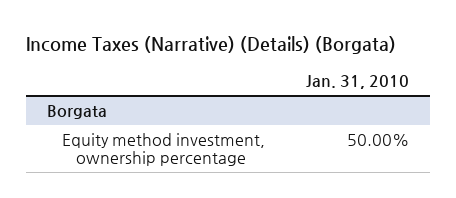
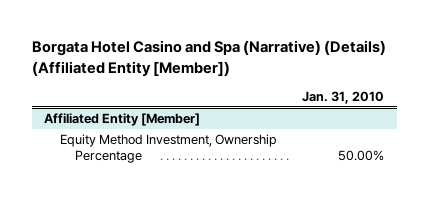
- Income Taxes (Narrative) (Details) (Borgata)
+ Borgata Hotel Casino and Spa (Narrative) (Details) (Affiliated Entity [Member])
- Borgata
- Equity method investment, ownership percentage | 50.00%
+ Affiliated Entity [Member]
+ Equity Method Investment, Ownership Percentage | 50.00%

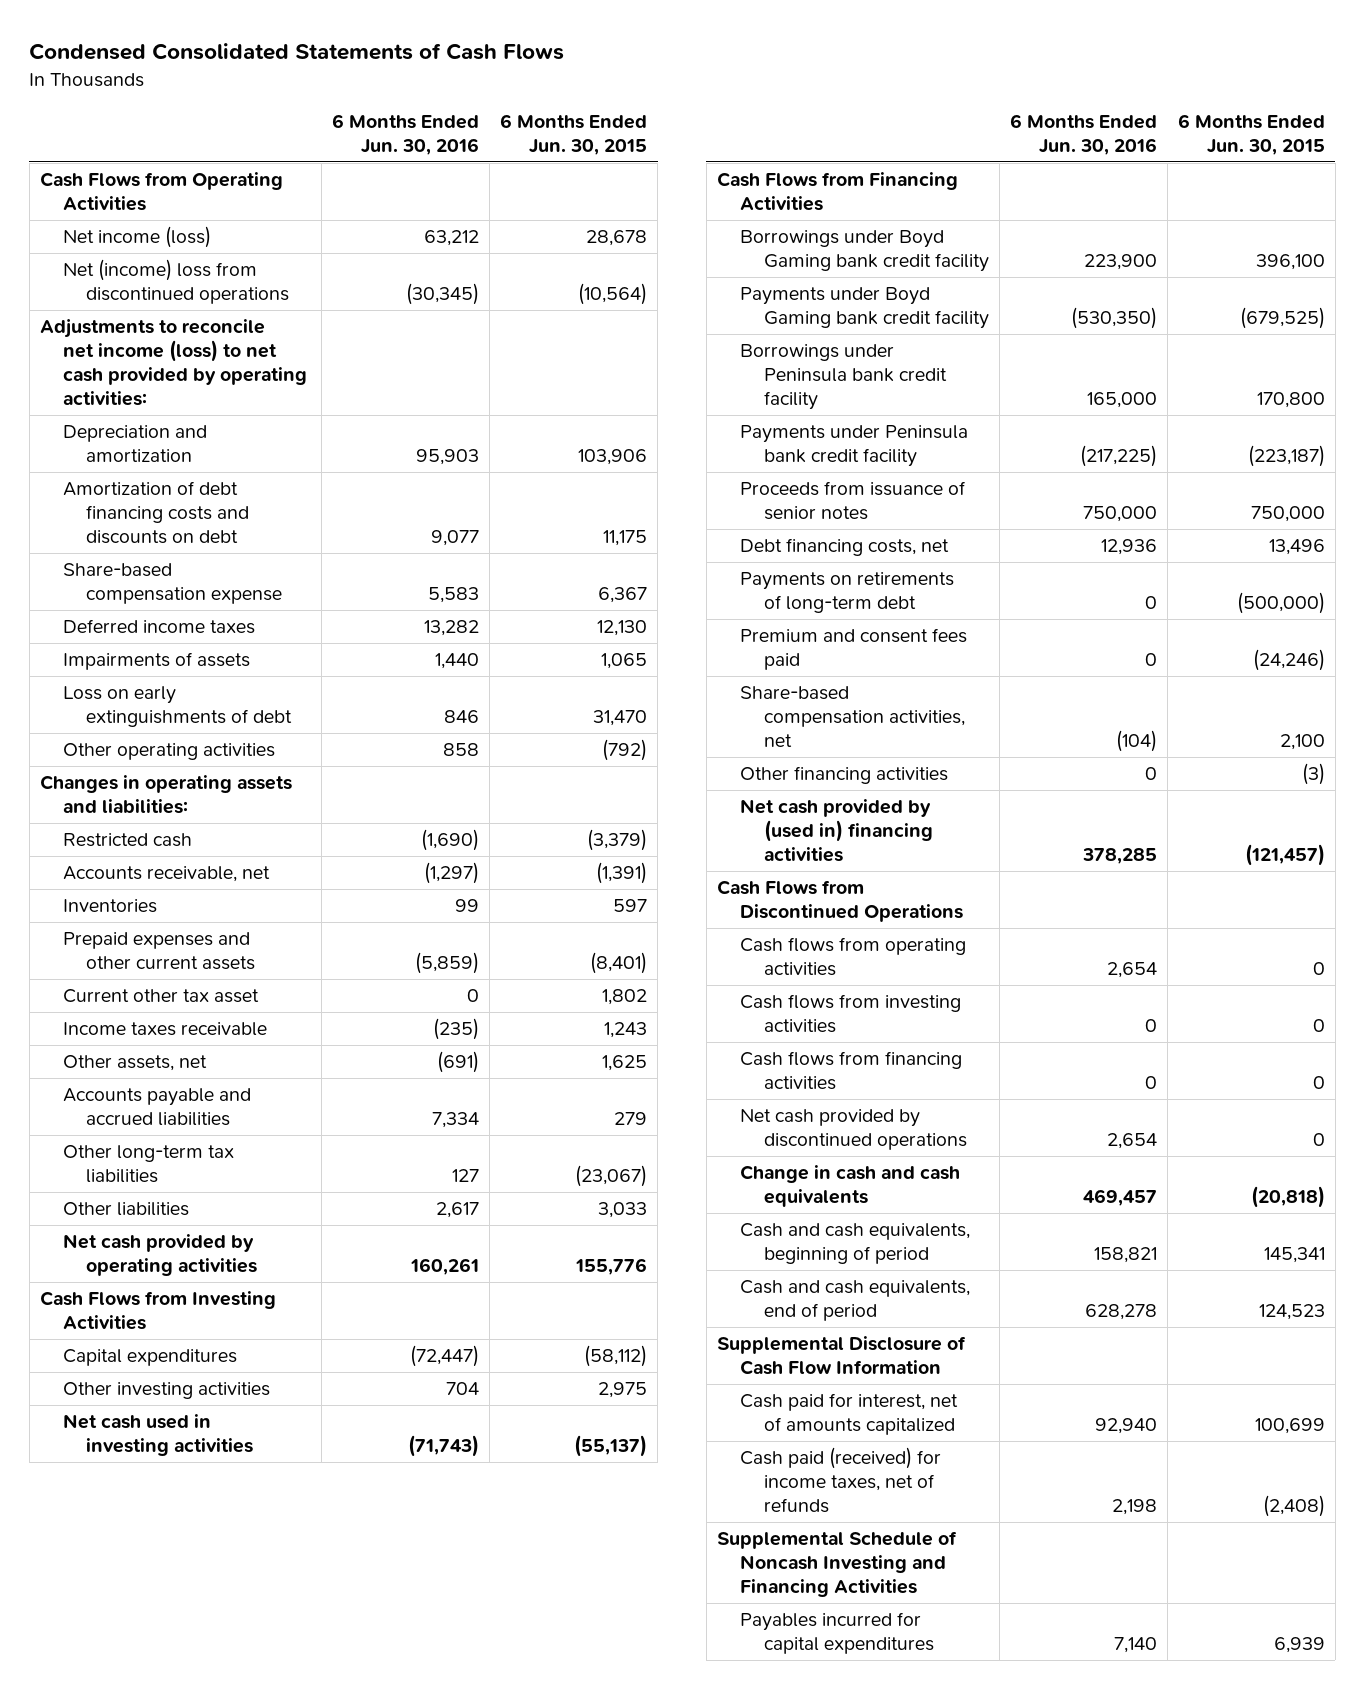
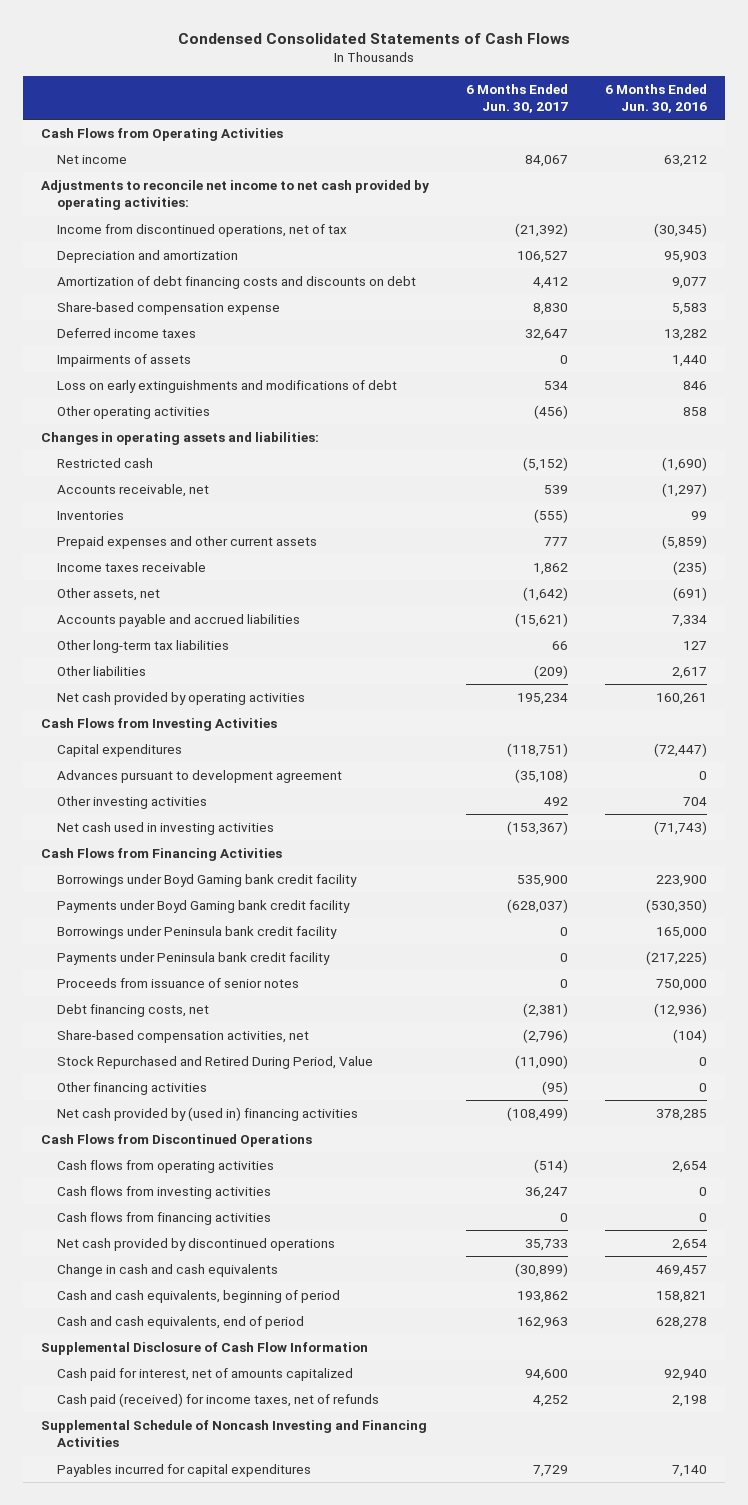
- | 6 Months Ended Jun. 30, 2016 | 6 Months Ended Jun. 30, 2015
+ | 6 Months Ended Jun. 30, 2017 | 6 Months Ended Jun. 30, 2016
- Net income (loss) | 63,212 | 28,678
- Net (income) loss from discontinued operations | (30,345) | (10,564)
- Adjustments to reconcile net income (loss) to net cash provided by operating activities:
+ Net income | 84,067 | 63,212
+ Adjustments to reconcile net income to net cash provided by operating activities:
+ Income from discontinued operations, net of tax | (21,392) | (30,345)
- Loss on early extinguishments of debt | 846 | 31,470
+ Loss on early extinguishments and modifications of debt | 534 | 846
- Current other tax asset | 0 | 1,802
+ Advances pursuant to development agreement | (35,108) | 0
- Debt financing costs, net | 12,936 | 13,496
- Payments on retirements of long-term debt | 0 | (500,000)
- Premium and consent fees paid | 0 | (24,246)
+ Debt financing costs, net | (2,381) | (12,936)
+ Stock Repurchased and Retired During Period, Value | (11,090) | 0

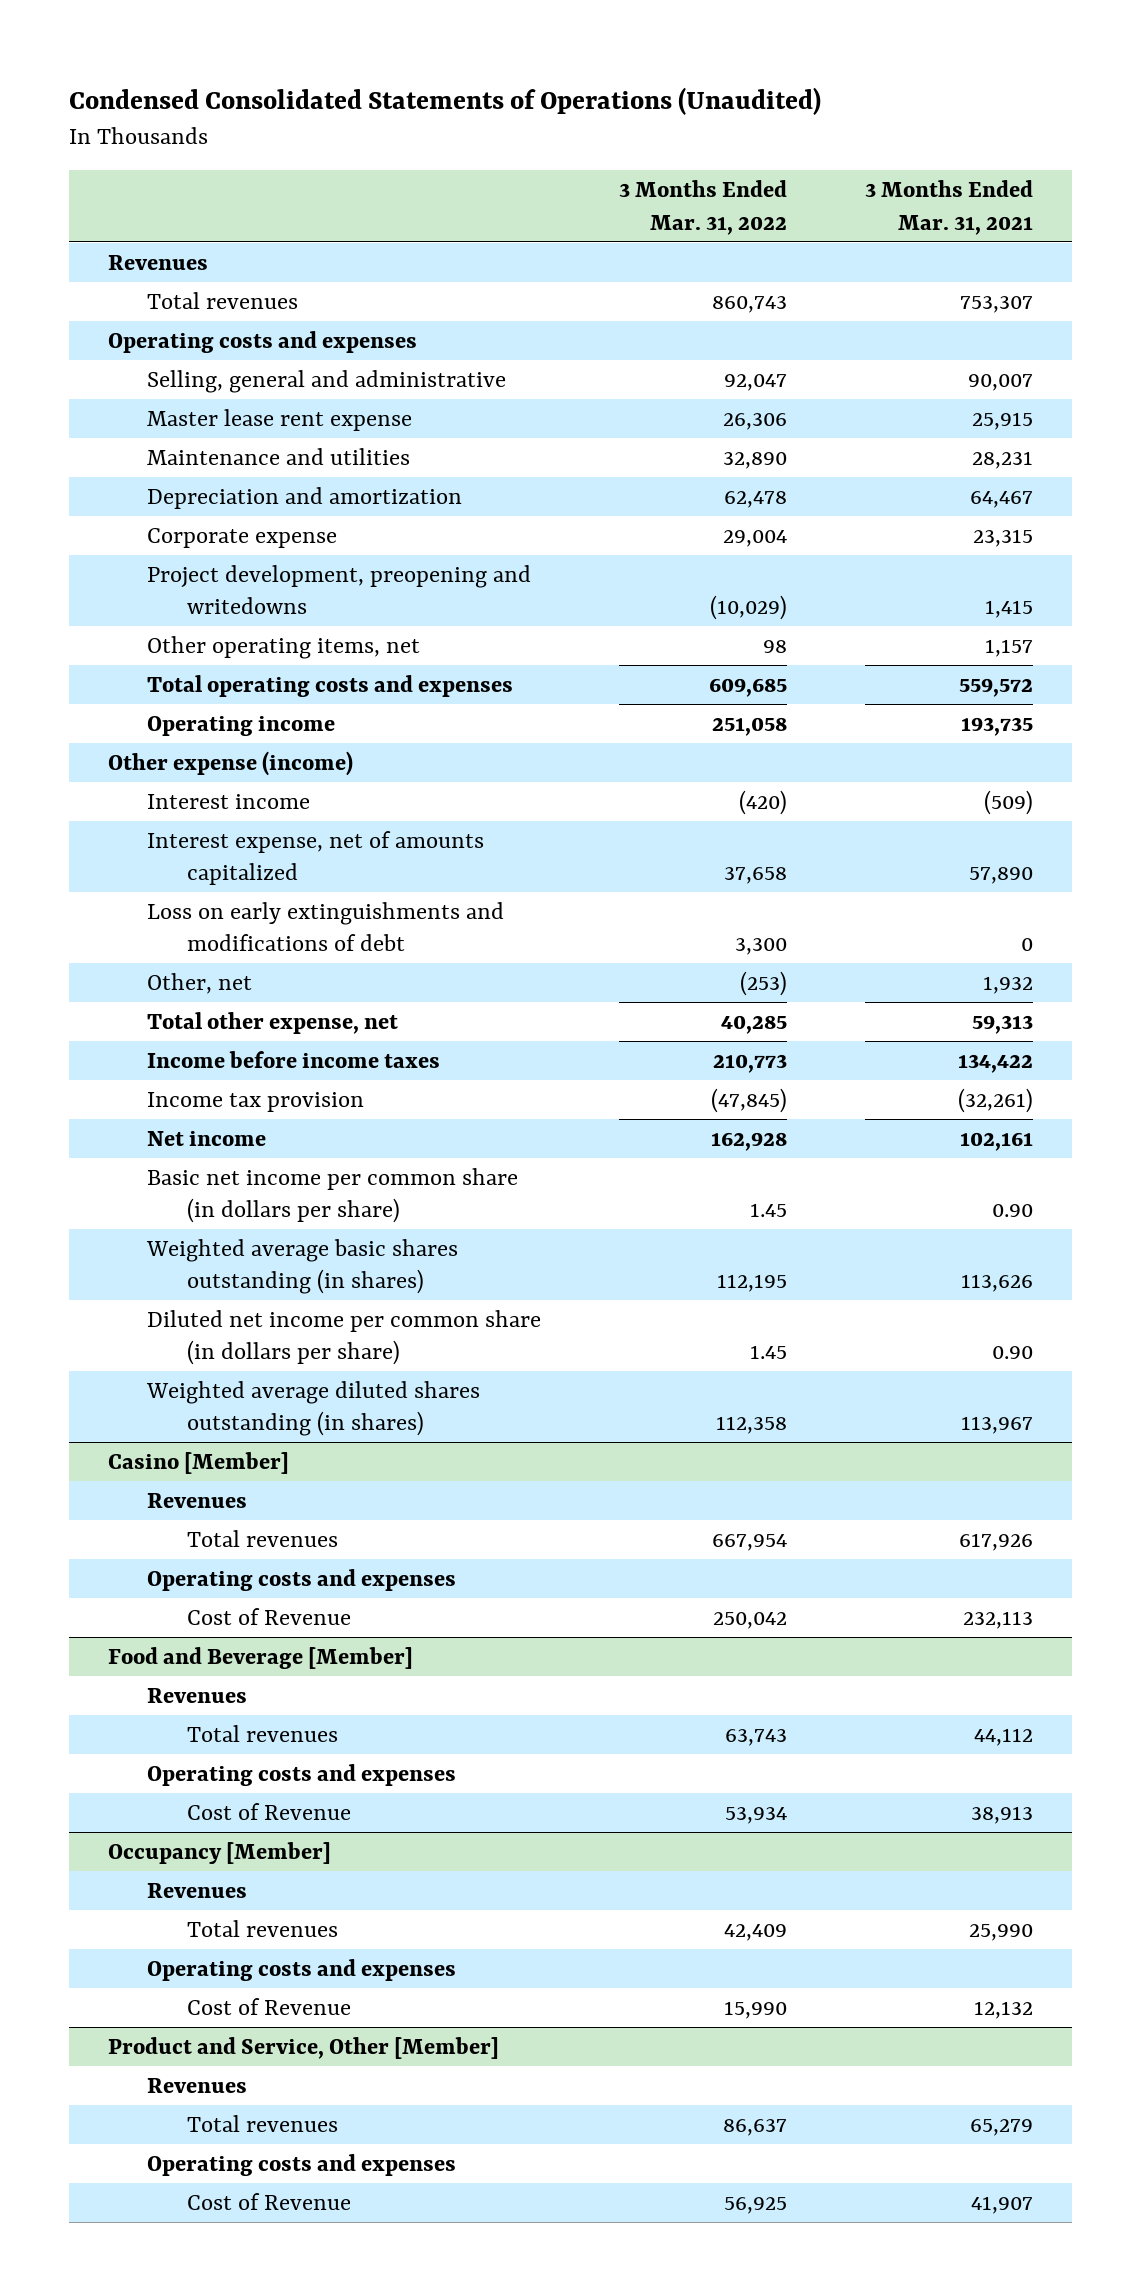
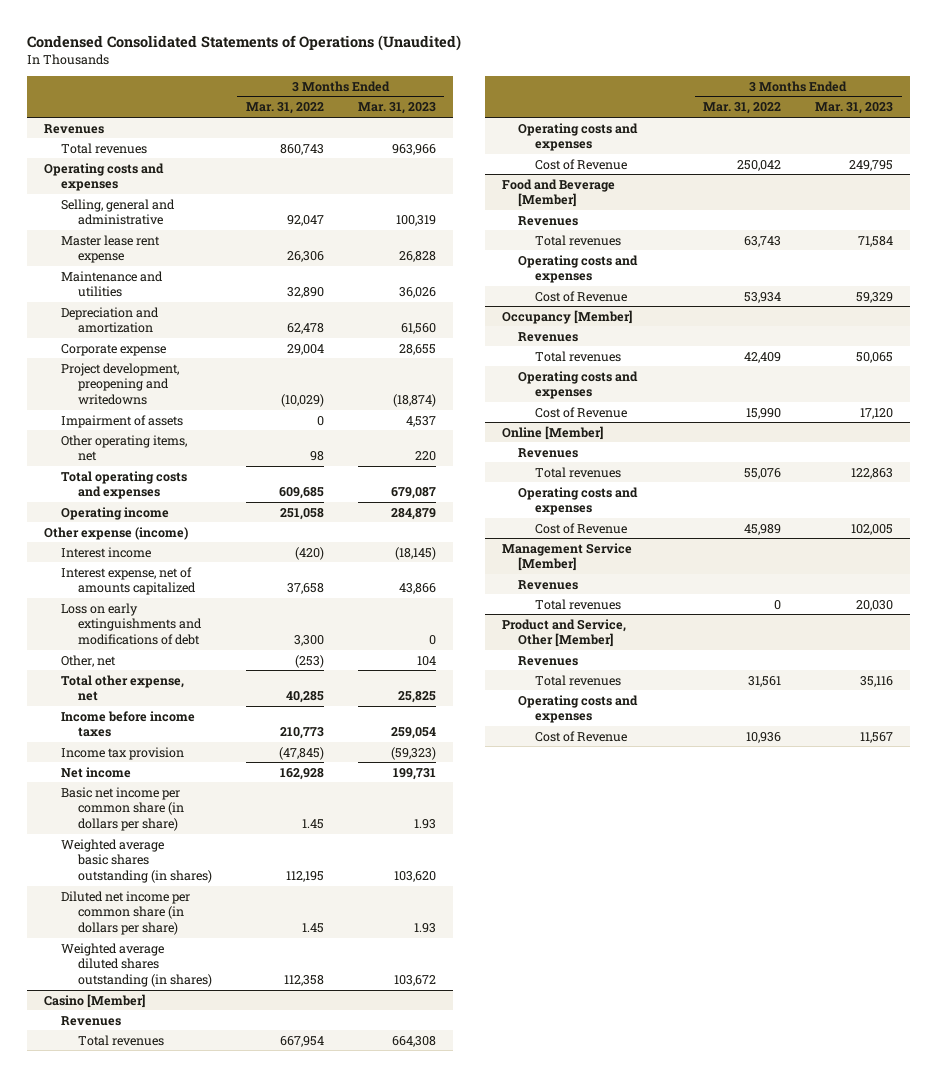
- | 3 Months Ended Mar. 31, 2022 | 3 Months Ended Mar. 31, 2021
+ | 3 Months Ended Mar. 31, 2022 | 3 Months Ended Mar. 31, 2023
+ Impairment of assets | 0 | 4,537
+ Online [Member]
+ Revenues
+ Total revenues | 55,076 | 122,863
+ Operating costs and expenses
+ Cost of Revenue | 45,989 | 102,005
+ Management Service [Member]
+ Revenues
+ Total revenues | 0 | 20,030
@ Product and Service, Other [Member]
- Total revenues | 86,637 | 65,279
+ Total revenues | 31,561 | 35,116
- Cost of Revenue | 56,925 | 41,907
+ Cost of Revenue | 10,936 | 11,567

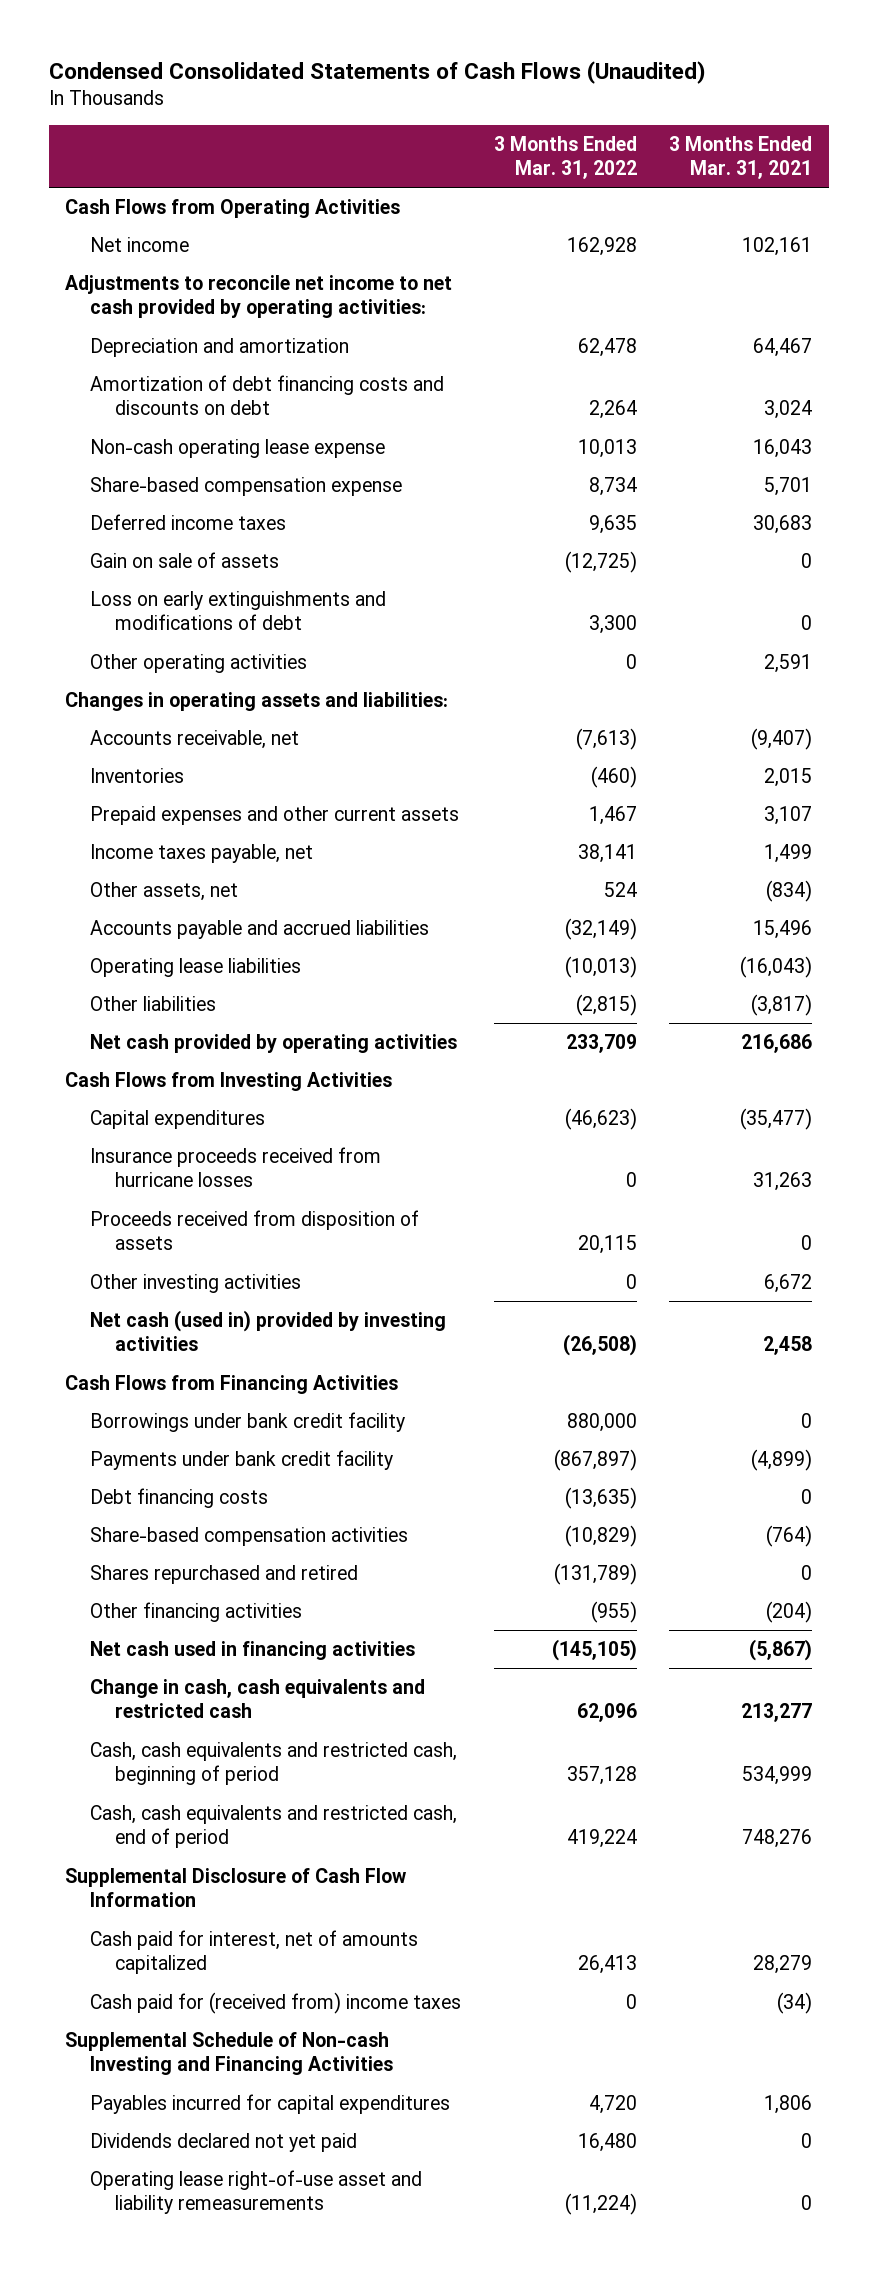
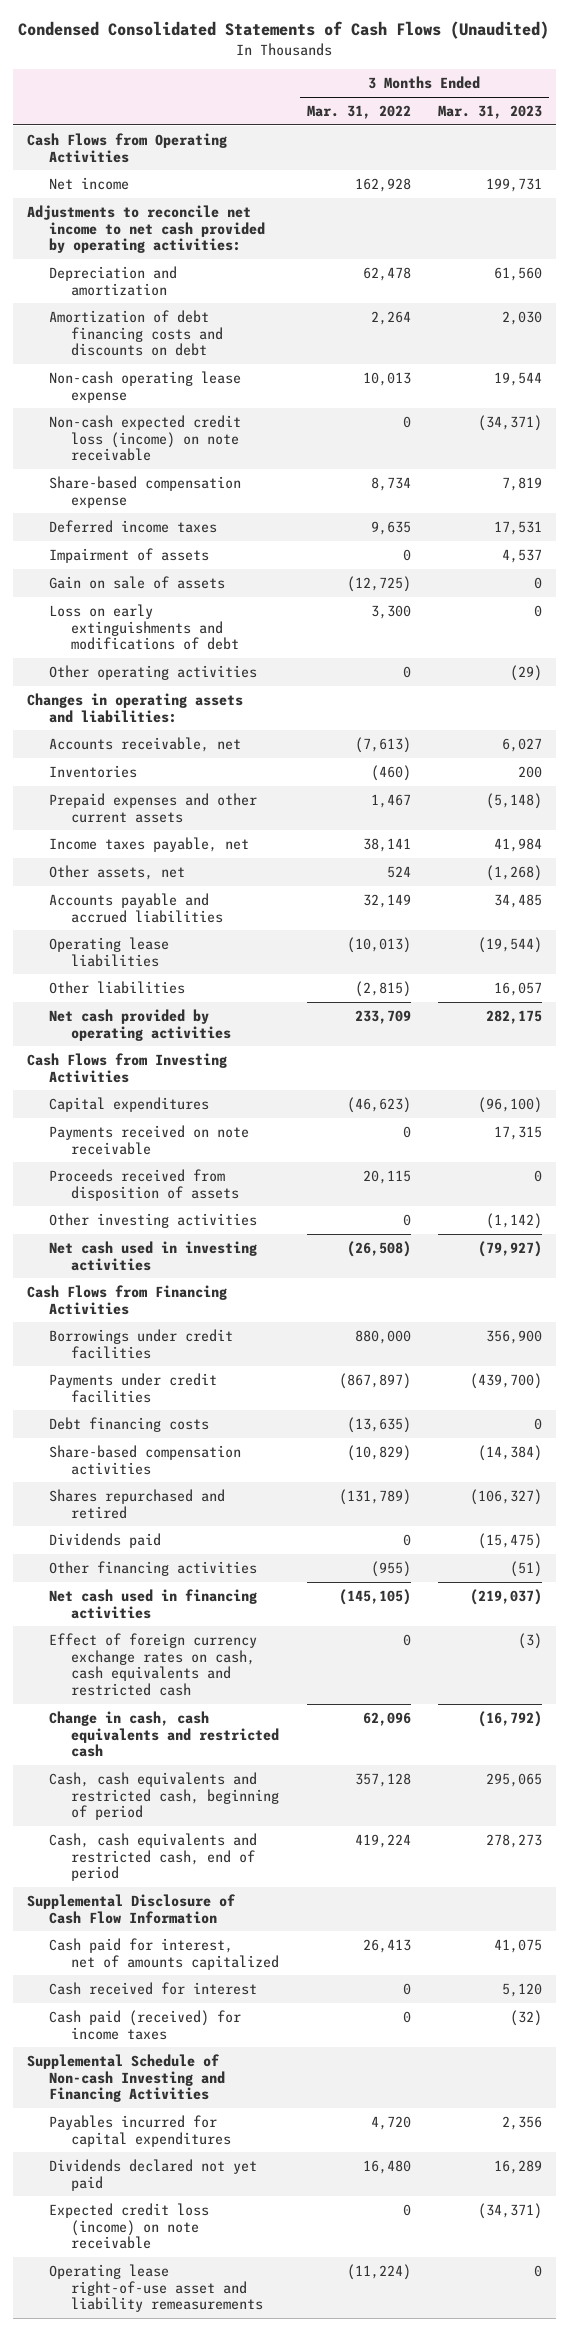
- | 3 Months Ended Mar. 31, 2022 | 3 Months Ended Mar. 31, 2021
+ | 3 Months Ended Mar. 31, 2022 | 3 Months Ended Mar. 31, 2023
+ Non-cash expected credit loss (income) on note receivable | 0 | (34,371)
+ Impairment of assets | 0 | 4,537
- Accounts payable and accrued liabilities | (32,149) | 15,496
+ Accounts payable and accrued liabilities | 32,149 | 34,485
- Insurance proceeds received from hurricane losses | 0 | 31,263
+ Payments received on note receivable | 0 | 17,315
- Net cash (used in) provided by investing activities | (26,508) | 2,458
+ Net cash used in investing activities | (26,508) | (79,927)
- Borrowings under bank credit facility | 880,000 | 0
- Payments under bank credit facility | (867,897) | (4,899)
+ Borrowings under credit facilities | 880,000 | 356,900
+ Payments under credit facilities | (867,897) | (439,700)
+ Dividends paid | 0 | (15,475)
+ Effect of foreign currency exchange rates on cash, cash equivalents and restricted cash | 0 | (3)
- Cash paid for (received from) income taxes | 0 | (34)
+ Cash received for interest | 0 | 5,120
+ Cash paid (received) for income taxes | 0 | (32)
+ Expected credit loss (income) on note receivable | 0 | (34,371)

